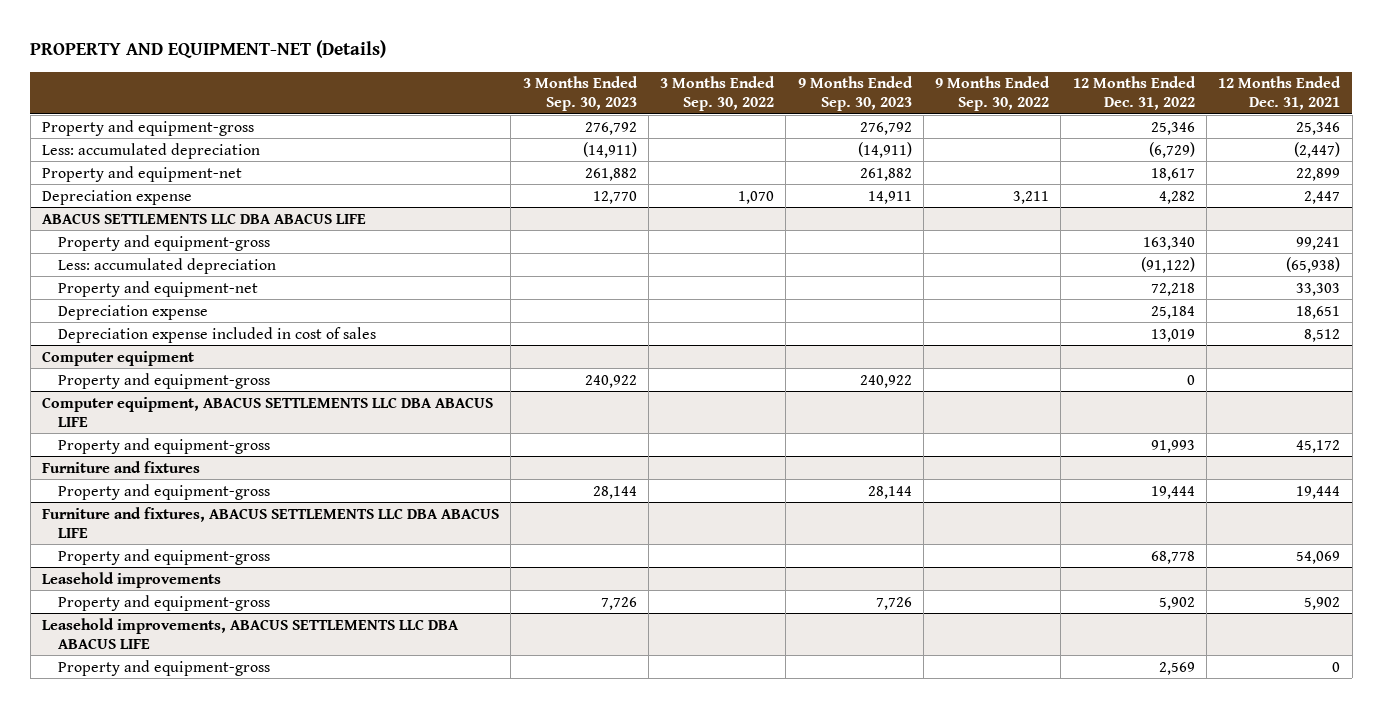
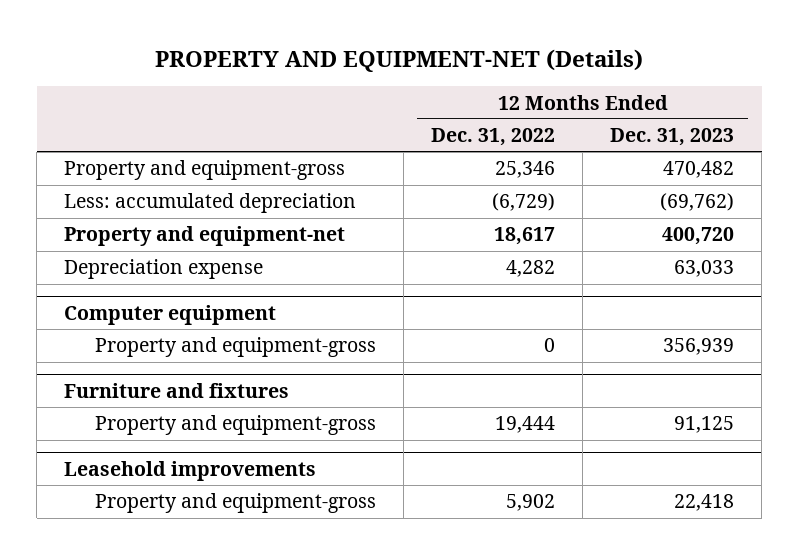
- | 3 Months Ended Sep. 30, 2023 | 3 Months Ended Sep. 30, 2022 | 9 Months Ended Sep. 30, 2023 | 9 Months Ended Sep. 30, 2022 | 12 Months Ended Dec. 31, 2022 | 12 Months Ended Dec. 31, 2021
+ | 12 Months Ended Dec. 31, 2022 | 12 Months Ended Dec. 31, 2023
- ABACUS SETTLEMENTS LLC DBA ABACUS LIFE
- Property and equipment-gross | | | | | 163,340 | 99,241
- Less: accumulated depreciation | | | | | (91,122) | (65,938)
- Property and equipment-net | | | | | 72,218 | 33,303
- Depreciation expense | | | | | 25,184 | 18,651
- Depreciation expense included in cost of sales | | | | | 13,019 | 8,512
- Computer equipment, ABACUS SETTLEMENTS LLC DBA ABACUS LIFE
- Property and equipment-gross | | | | | 91,993 | 45,172
- Furniture and fixtures, ABACUS SETTLEMENTS LLC DBA ABACUS LIFE
- Property and equipment-gross | | | | | 68,778 | 54,069
- Leasehold improvements, ABACUS SETTLEMENTS LLC DBA ABACUS LIFE
- Property and equipment-gross | | | | | 2,569 | 0

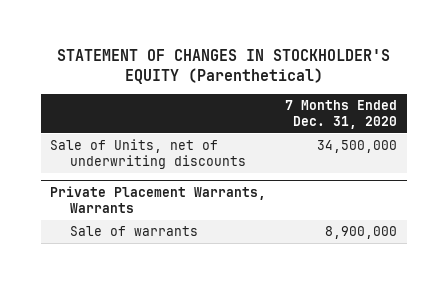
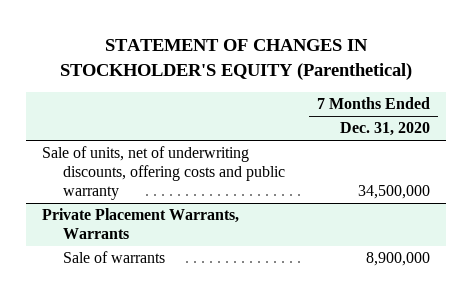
- Sale of Units, net of underwriting discounts | 34,500,000
+ Sale of units, net of underwriting discounts, offering costs and public warranty | 34,500,000

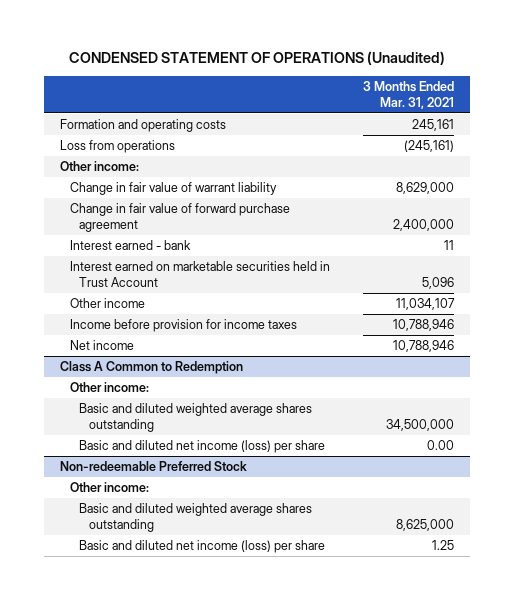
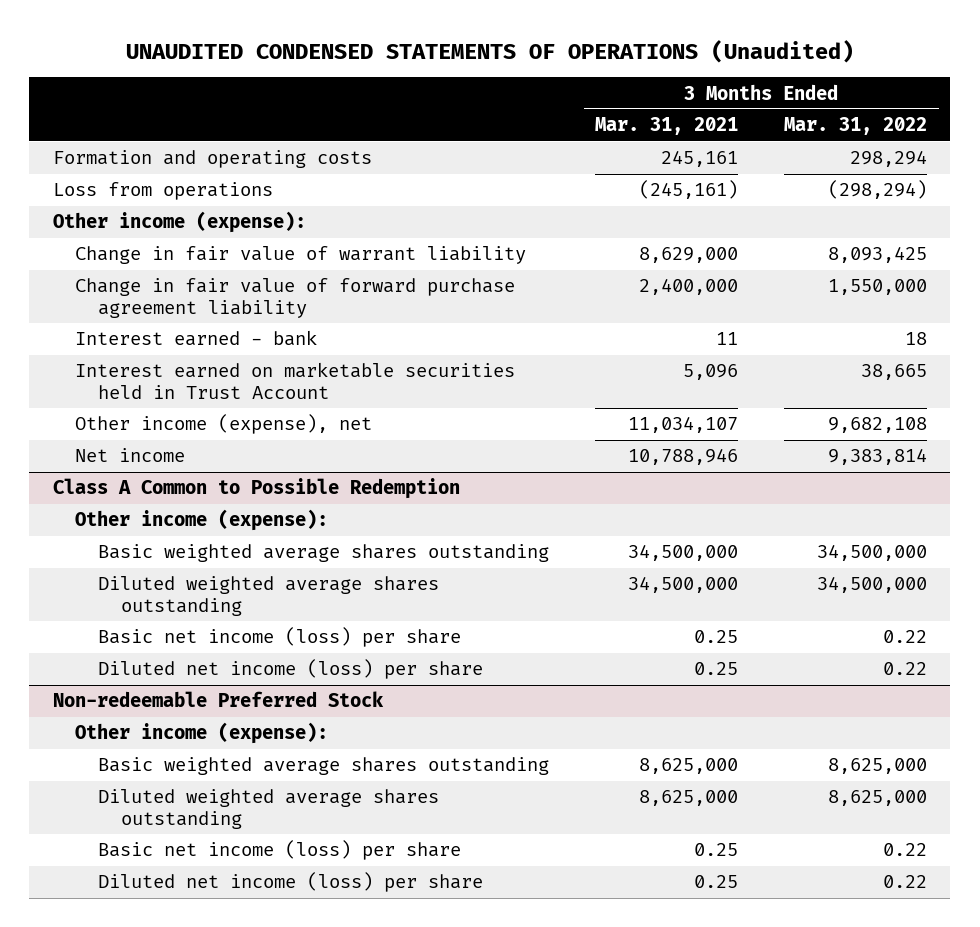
- CONDENSED STATEMENT OF OPERATIONS (Unaudited)
+ UNAUDITED CONDENSED STATEMENTS OF OPERATIONS (Unaudited)
- | 3 Months Ended Mar. 31, 2021
+ | 3 Months Ended Mar. 31, 2021 | 3 Months Ended Mar. 31, 2022
- Other income:
+ Other income (expense):
- Change in fair value of forward purchase agreement | 2,400,000
+ Change in fair value of forward purchase agreement liability | 2,400,000 | 1,550,000
- Other income | 11,034,107
- Income before provision for income taxes | 10,788,946
+ Other income (expense), net | 11,034,107 | 9,682,108
- Class A Common to Redemption
- Other income:
- Basic and diluted weighted average shares outstanding | 34,500,000
- Basic and diluted net income (loss) per share | 0.00
+ Class A Common to Possible Redemption
+ Other income (expense):
+ Basic weighted average shares outstanding | 34,500,000 | 34,500,000
+ Diluted weighted average shares outstanding | 34,500,000 | 34,500,000
+ Basic net income (loss) per share | 0.25 | 0.22
+ Diluted net income (loss) per share | 0.25 | 0.22
@ Non-redeemable Preferred Stock
- Other income:
- Basic and diluted weighted average shares outstanding | 8,625,000
- Basic and diluted net income (loss) per share | 1.25
+ Other income (expense):
+ Basic weighted average shares outstanding | 8,625,000 | 8,625,000
+ Diluted weighted average shares outstanding | 8,625,000 | 8,625,000
+ Basic net income (loss) per share | 0.25 | 0.22
+ Diluted net income (loss) per share | 0.25 | 0.22

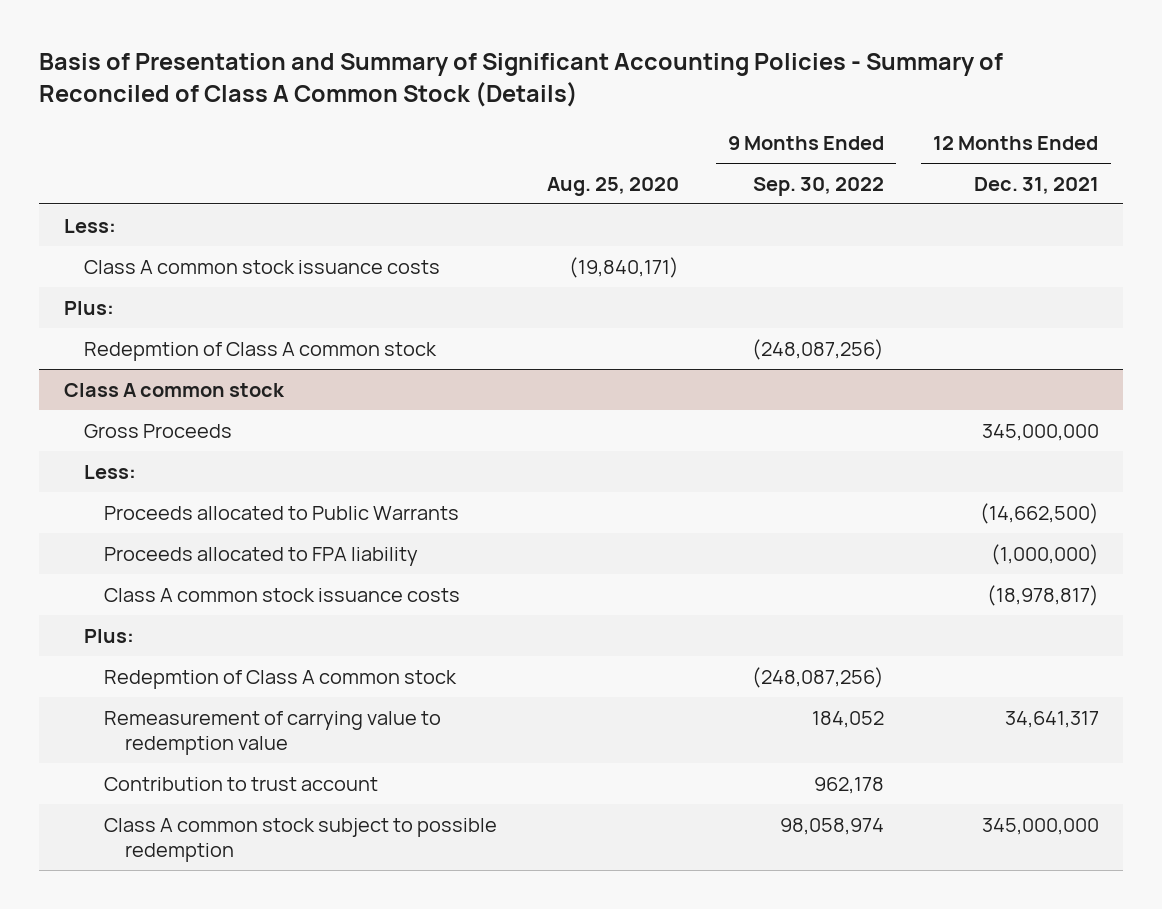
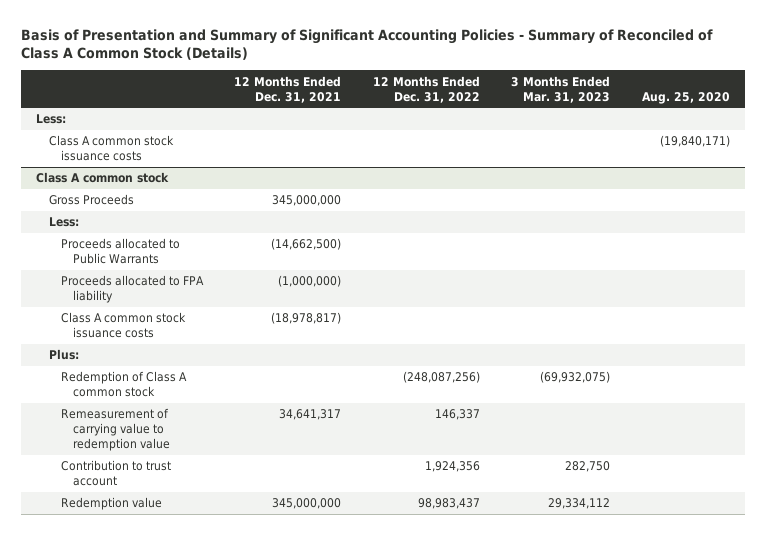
- | Aug. 25, 2020 | 9 Months Ended Sep. 30, 2022 | 12 Months Ended Dec. 31, 2021
+ | 12 Months Ended Dec. 31, 2021 | 12 Months Ended Dec. 31, 2022 | 3 Months Ended Mar. 31, 2023 | Aug. 25, 2020
- Plus:
- Redepmtion of Class A common stock | | (248,087,256) |
@ Class A common stock
- Redepmtion of Class A common stock | | (248,087,256) |
+ Redemption of Class A common stock | | (248,087,256) | (69,932,075) |
- Class A common stock subject to possible redemption | | 98,058,974 | 345,000,000
+ Redemption value | 345,000,000 | 98,983,437 | 29,334,112 |

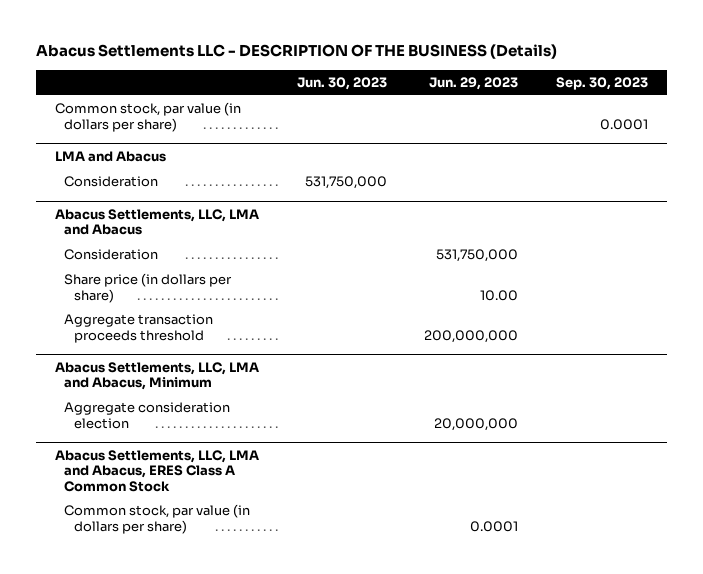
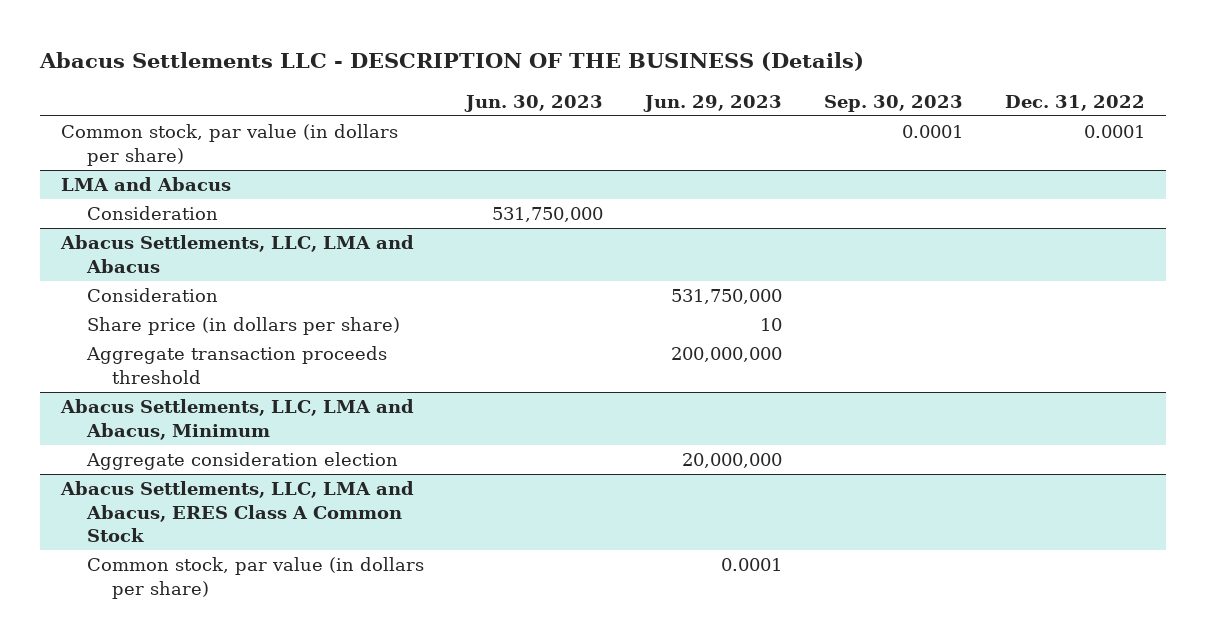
- | Jun. 30, 2023 | Jun. 29, 2023 | Sep. 30, 2023
+ | Jun. 30, 2023 | Jun. 29, 2023 | Sep. 30, 2023 | Dec. 31, 2022
@ Abacus Settlements, LLC, LMA and Abacus
- Share price (in dollars per share) | | 10.00 |
+ Share price (in dollars per share) | | 10 | |

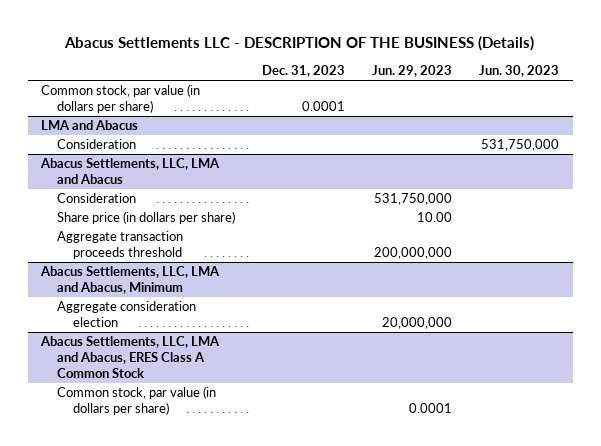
- | Jun. 30, 2023 | Jun. 29, 2023 | Sep. 30, 2023 | Dec. 31, 2022
+ | Dec. 31, 2023 | Jun. 29, 2023 | Jun. 30, 2023
@ Abacus Settlements, LLC, LMA and Abacus
- Share price (in dollars per share) | | 10 | |
+ Share price (in dollars per share) | | 10.00 |

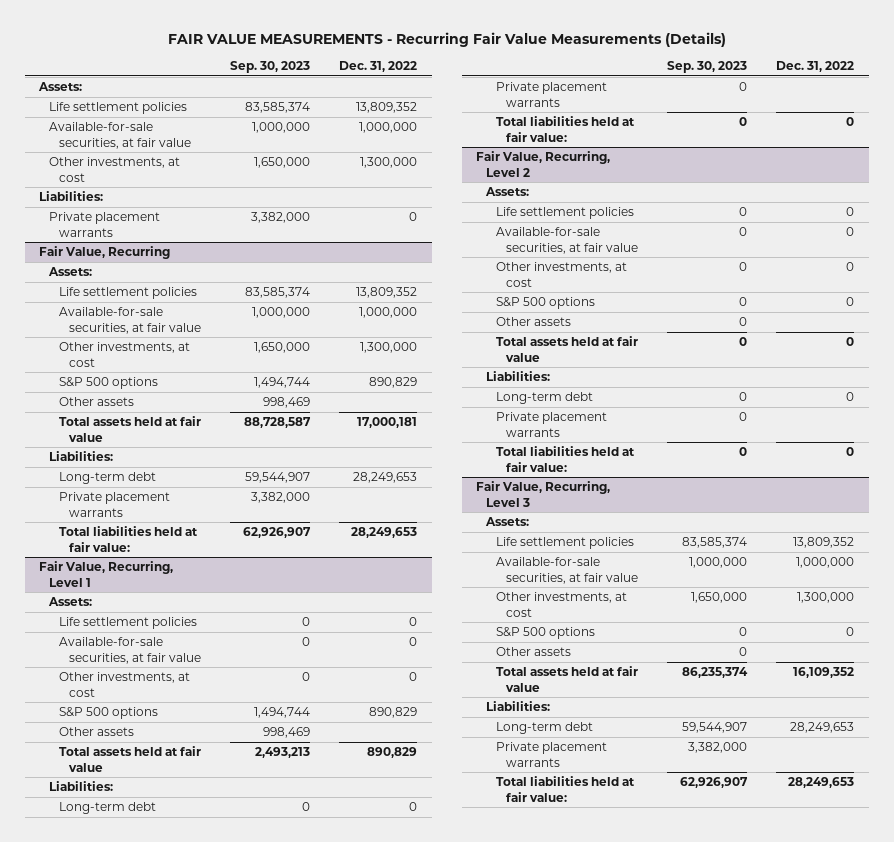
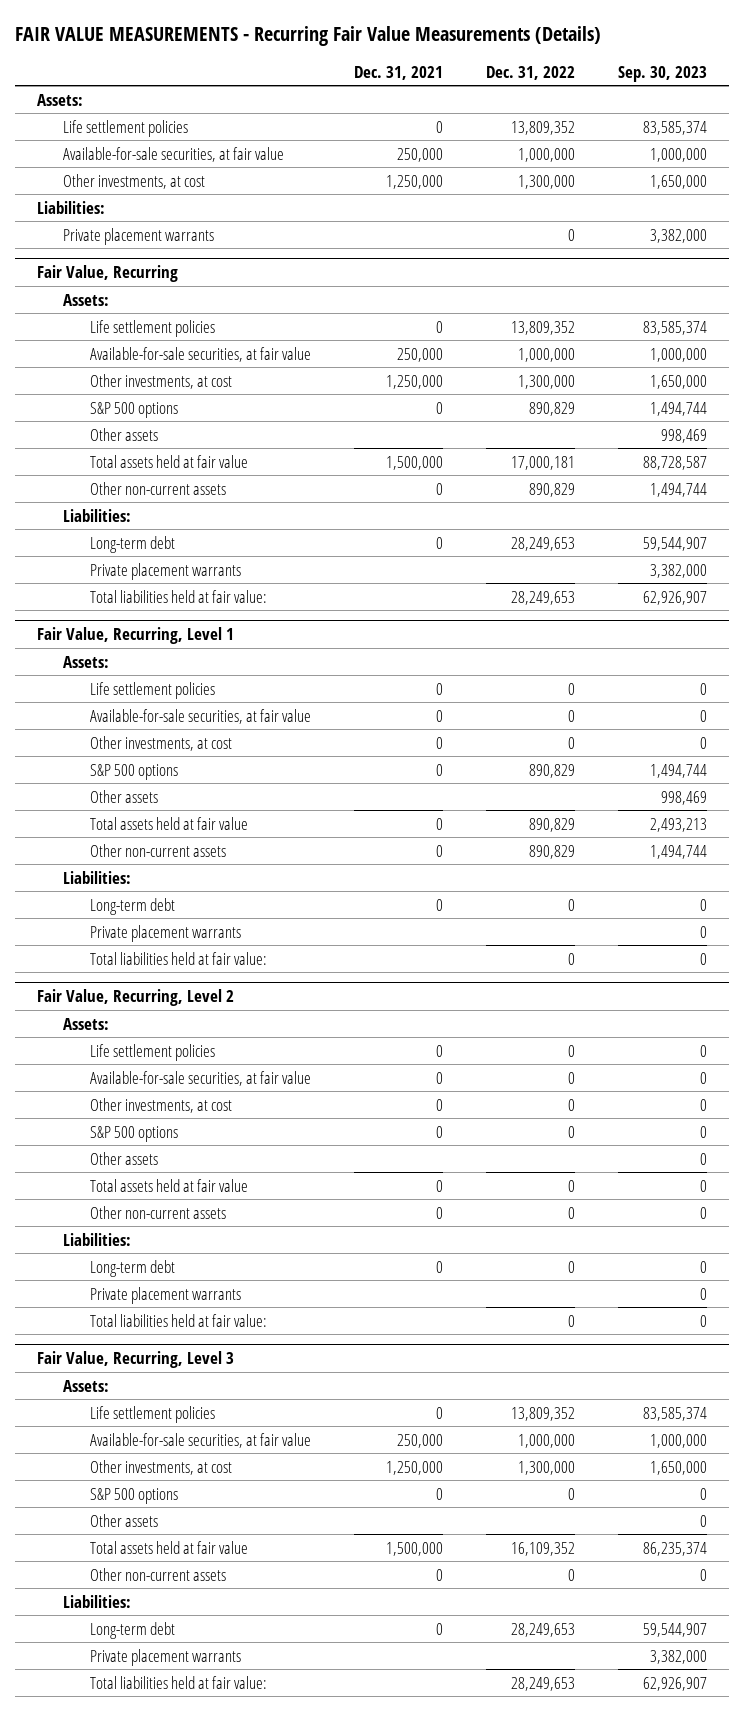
- | Sep. 30, 2023 | Dec. 31, 2022
+ | Dec. 31, 2021 | Dec. 31, 2022 | Sep. 30, 2023
@ Fair Value, Recurring
+ Other non-current assets | 0 | 890,829 | 1,494,744
@ Fair Value, Recurring, Level 1
+ Other non-current assets | 0 | 890,829 | 1,494,744
@ Fair Value, Recurring, Level 2
+ Other non-current assets | 0 | 0 | 0
@ Fair Value, Recurring, Level 3
+ Other non-current assets | 0 | 0 | 0

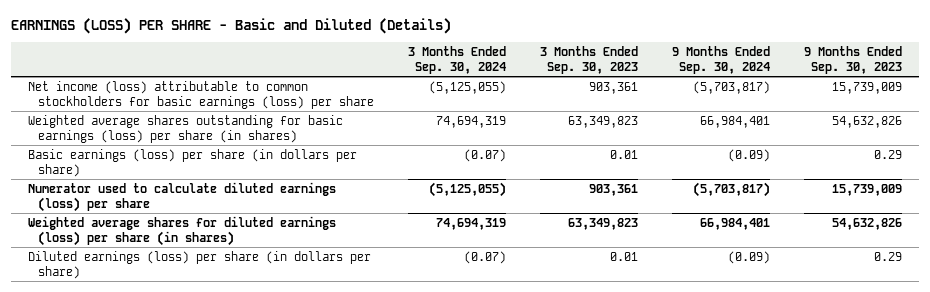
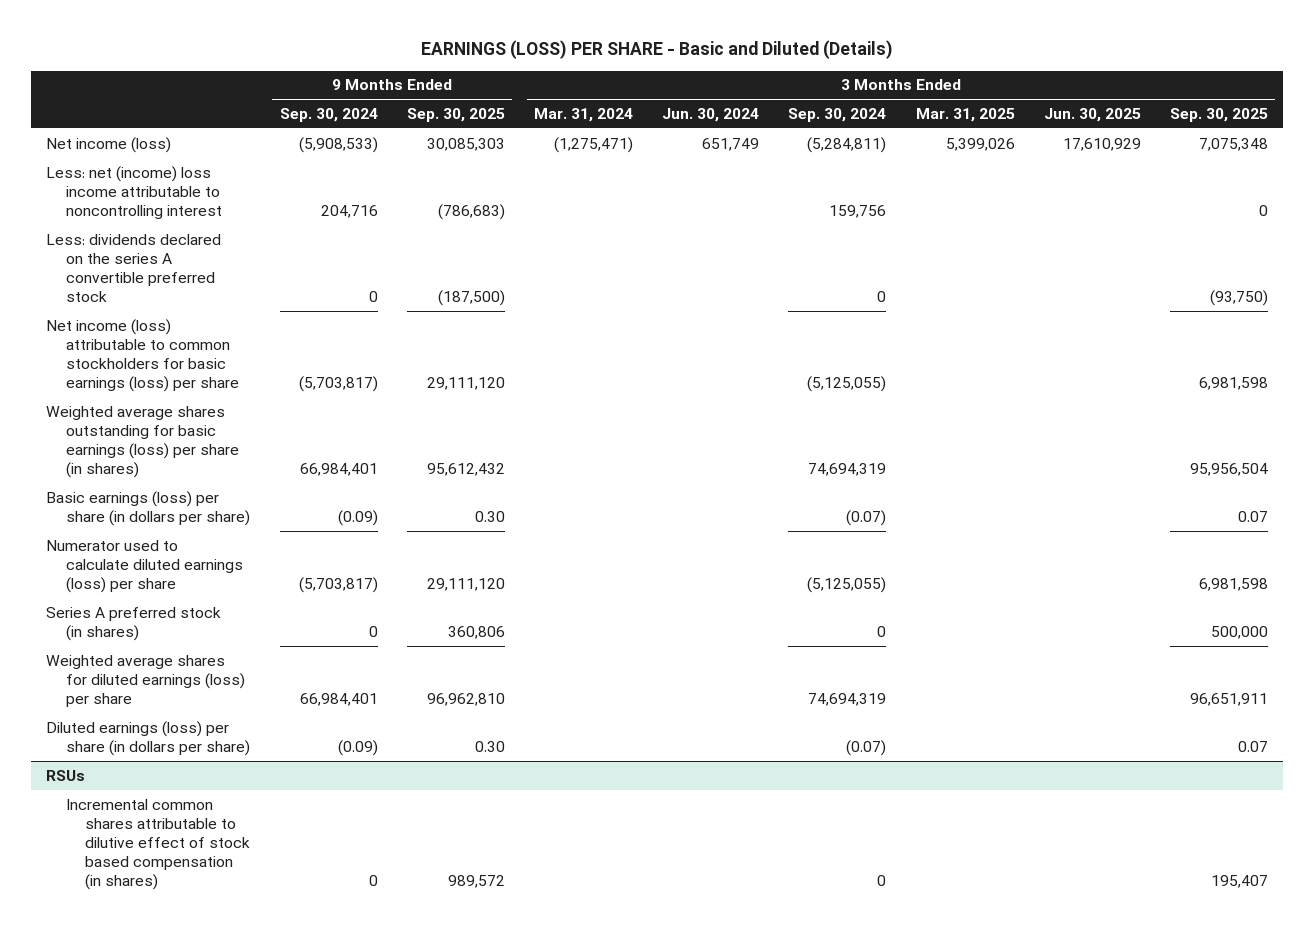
- | 3 Months Ended Sep. 30, 2024 | 3 Months Ended Sep. 30, 2023 | 9 Months Ended Sep. 30, 2024 | 9 Months Ended Sep. 30, 2023
+ | 9 Months Ended Sep. 30, 2024 | 9 Months Ended Sep. 30, 2025 | 3 Months Ended Mar. 31, 2024 | 3 Months Ended Jun. 30, 2024 | 3 Months Ended Sep. 30, 2024 | 3 Months Ended Mar. 31, 2025 | 3 Months Ended Jun. 30, 2025 | 3 Months Ended Sep. 30, 2025
+ Net income (loss) | (5,908,533) | 30,085,303 | (1,275,471) | 651,749 | (5,284,811) | 5,399,026 | 17,610,929 | 7,075,348
+ Less: net (income) loss income attributable to noncontrolling interest | 204,716 | (786,683) | | | 159,756 | | | 0
+ Less: dividends declared on the series A convertible preferred stock | 0 | (187,500) | | | 0 | | | (93,750)
- Weighted average shares for diluted earnings (loss) per share (in shares) | 74,694,319 | 63,349,823 | 66,984,401 | 54,632,826
+ Series A preferred stock (in shares) | 0 | 360,806 | | | 0 | | | 500,000
+ Weighted average shares for diluted earnings (loss) per share | 66,984,401 | 96,962,810 | | | 74,694,319 | | | 96,651,911
+ RSUs
+ Incremental common shares attributable to dilutive effect of stock based compensation (in shares) | 0 | 989,572 | | | 0 | | | 195,407

